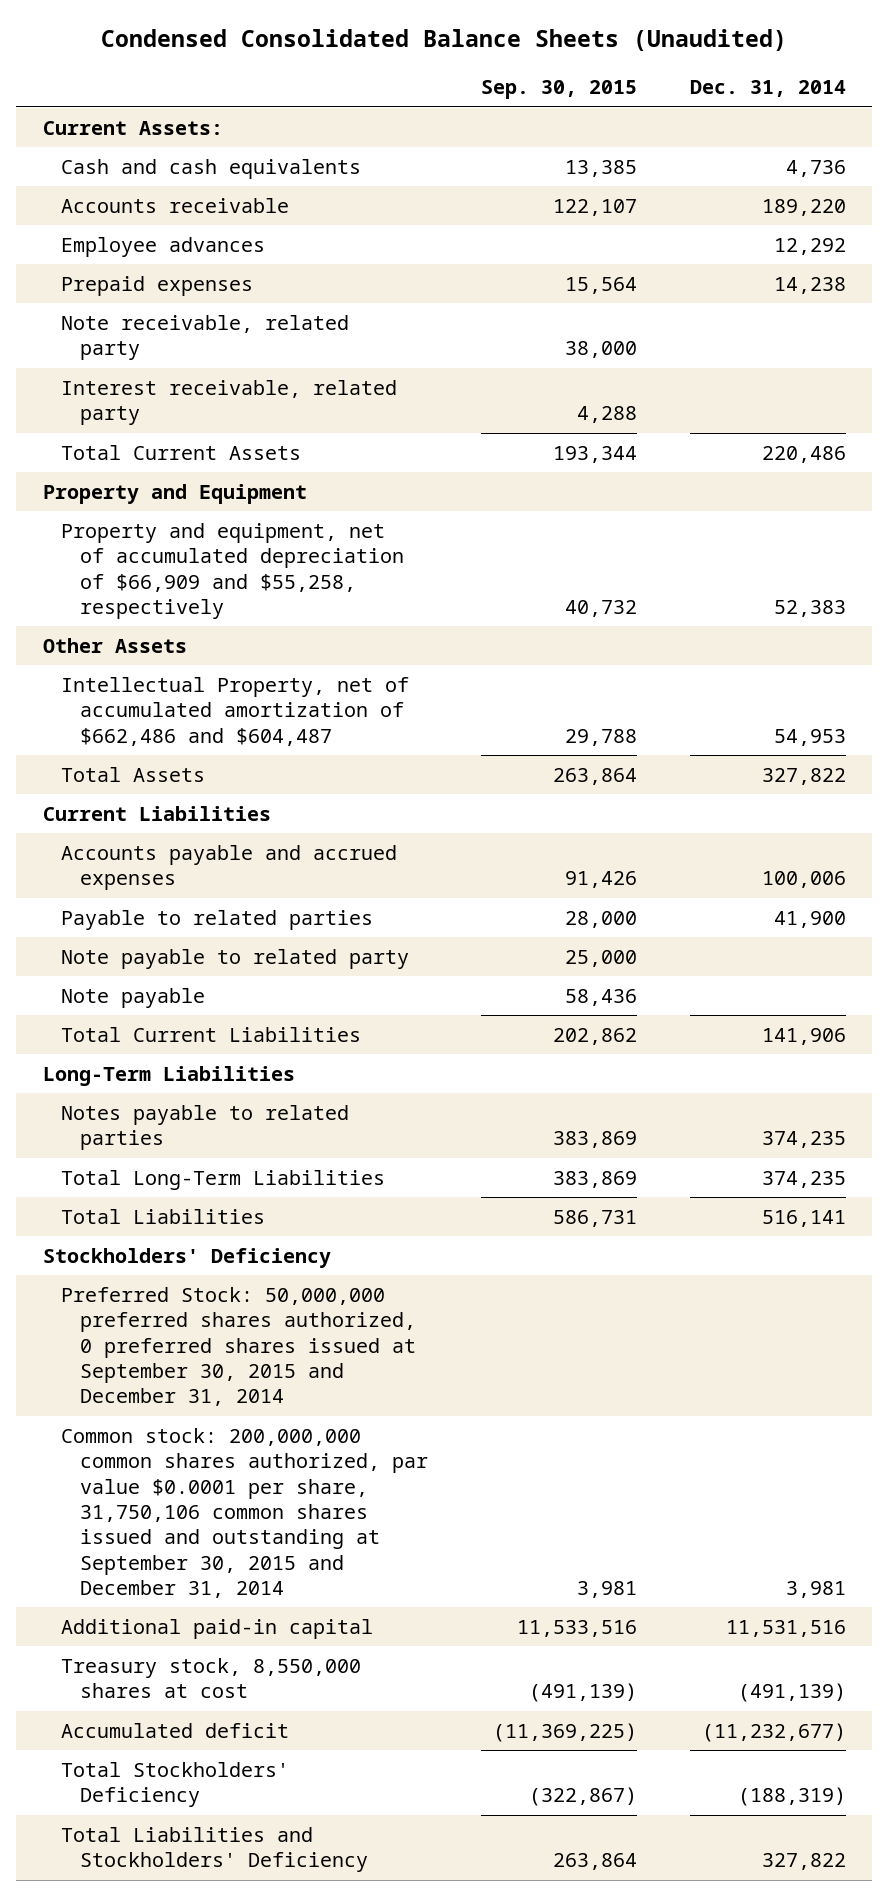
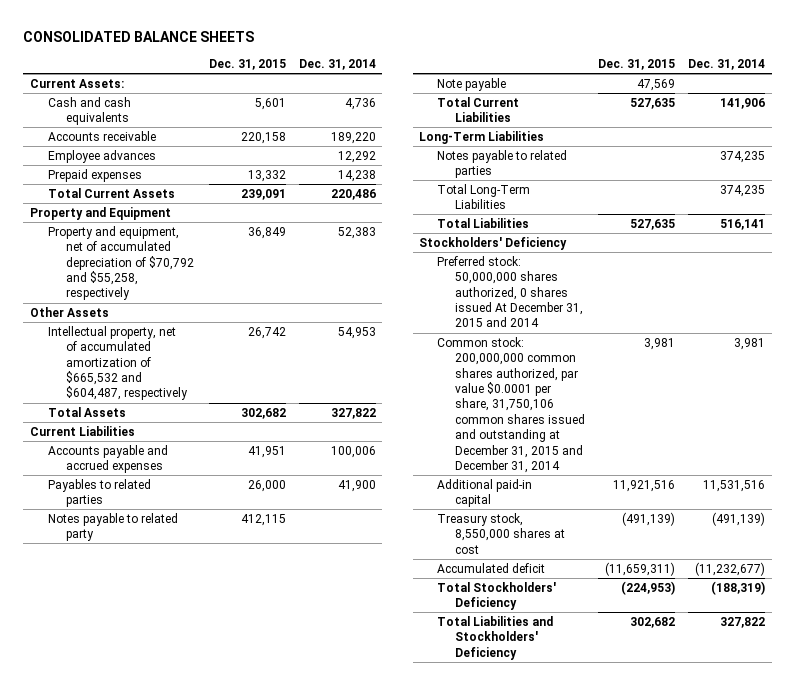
- Condensed Consolidated Balance Sheets (Unaudited)
+ CONSOLIDATED BALANCE SHEETS
- | Sep. 30, 2015 | Dec. 31, 2014
+ | Dec. 31, 2015 | Dec. 31, 2014
- Note receivable, related party | 38,000 |
- Interest receivable, related party | 4,288 |
- Property and equipment, net of accumulated depreciation of $66,909 and $55,258, respectively | 40,732 | 52,383
+ Property and equipment, net of accumulated depreciation of $70,792 and $55,258, respectively | 36,849 | 52,383
- Intellectual Property, net of accumulated amortization of $662,486 and $604,487 | 29,788 | 54,953
+ Intellectual property, net of accumulated amortization of $665,532 and $604,487, respectively | 26,742 | 54,953
- Payable to related parties | 28,000 | 41,900
- Note payable to related party | 25,000 |
+ Payables to related parties | 26,000 | 41,900
+ Notes payable to related party | 412,115 |
- Preferred Stock: 50,000,000 preferred shares authorized, 0 preferred shares issued at September 30, 2015 and December 31, 2014
- Common stock: 200,000,000 common shares authorized, par value $0.0001 per share, 31,750,106 common shares issued and outstanding at September 30, 2015 and December 31, 2014 | 3,981 | 3,981
+ Preferred stock: 50,000,000 shares authorized, 0 shares issued At December 31, 2015 and 2014
+ Common stock: 200,000,000 common shares authorized, par value $0.0001 per share, 31,750,106 common shares issued and outstanding at December 31, 2015 and December 31, 2014 | 3,981 | 3,981

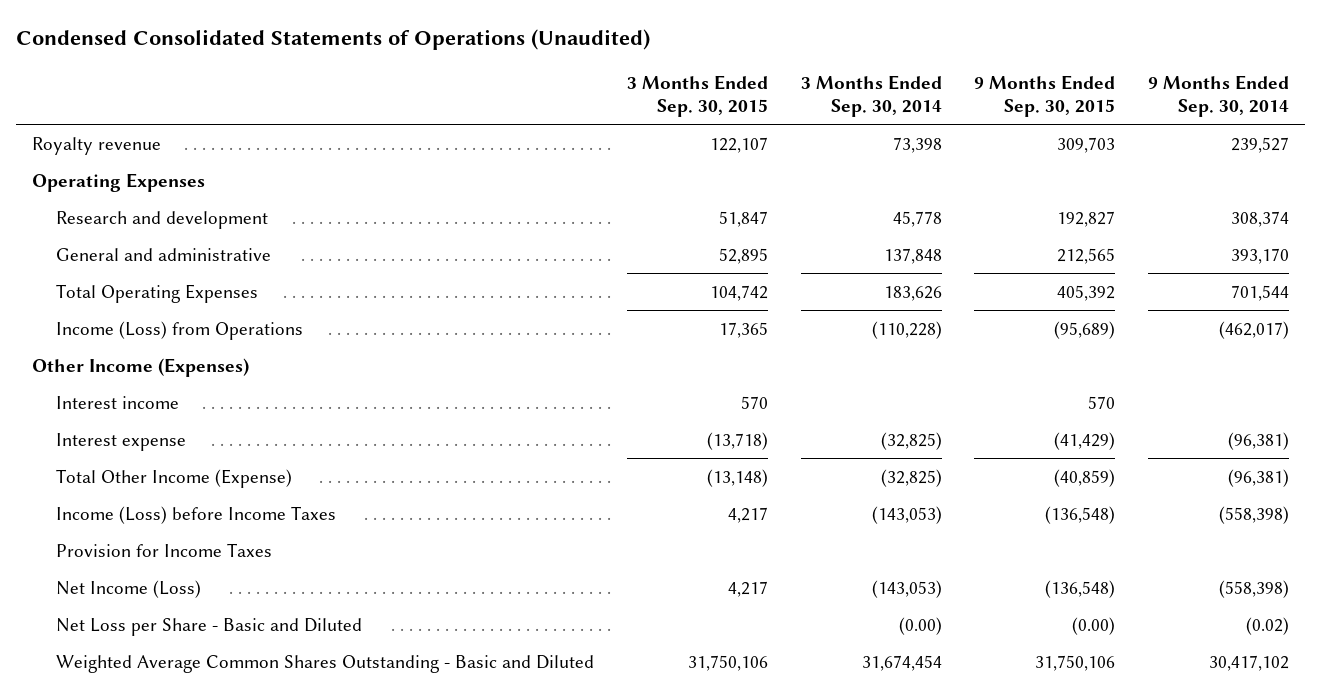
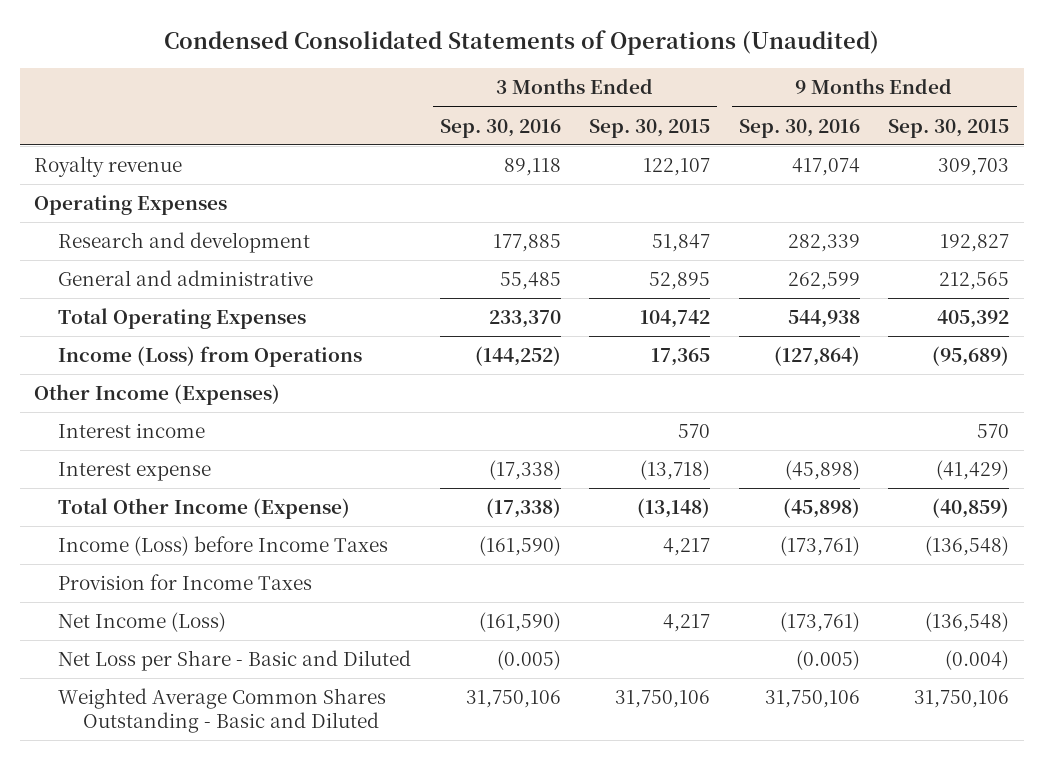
- | 3 Months Ended Sep. 30, 2015 | 3 Months Ended Sep. 30, 2014 | 9 Months Ended Sep. 30, 2015 | 9 Months Ended Sep. 30, 2014
+ | 3 Months Ended Sep. 30, 2016 | 3 Months Ended Sep. 30, 2015 | 9 Months Ended Sep. 30, 2016 | 9 Months Ended Sep. 30, 2015
- Net Loss per Share - Basic and Diluted | | (0.00) | (0.00) | (0.02)
+ Net Loss per Share - Basic and Diluted | (0.005) | | (0.005) | (0.004)

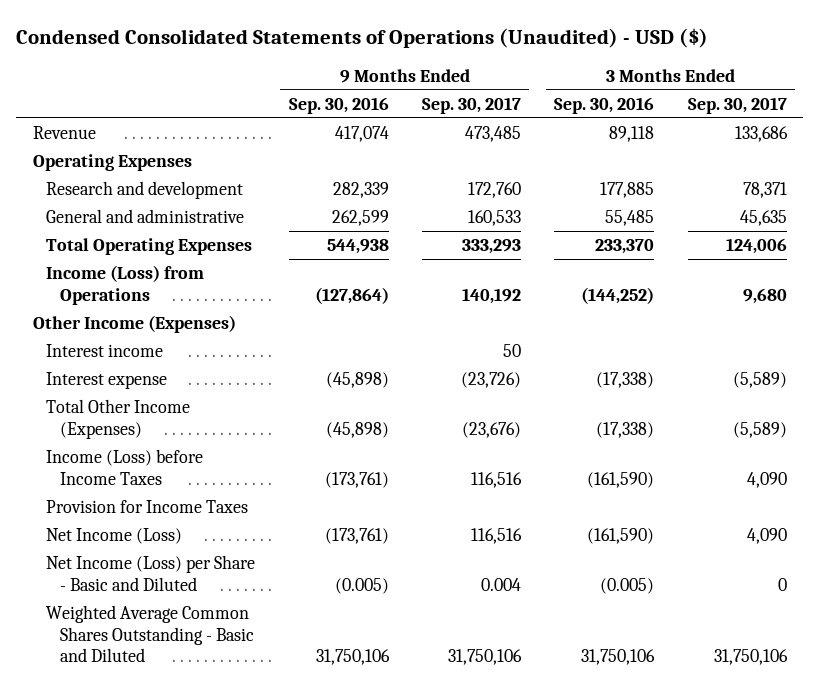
- Condensed Consolidated Statements of Operations (Unaudited)
+ Condensed Consolidated Statements of Operations (Unaudited) - USD ($)
- | 3 Months Ended Sep. 30, 2016 | 3 Months Ended Sep. 30, 2015 | 9 Months Ended Sep. 30, 2016 | 9 Months Ended Sep. 30, 2015
+ | 9 Months Ended Sep. 30, 2016 | 9 Months Ended Sep. 30, 2017 | 3 Months Ended Sep. 30, 2016 | 3 Months Ended Sep. 30, 2017
- Royalty revenue | 89,118 | 122,107 | 417,074 | 309,703
+ Revenue | 417,074 | 473,485 | 89,118 | 133,686
- Total Other Income (Expense) | (17,338) | (13,148) | (45,898) | (40,859)
+ Total Other Income (Expenses) | (45,898) | (23,676) | (17,338) | (5,589)
- Net Loss per Share - Basic and Diluted | (0.005) | | (0.005) | (0.004)
+ Net Income (Loss) per Share - Basic and Diluted | (0.005) | 0.004 | (0.005) | 0

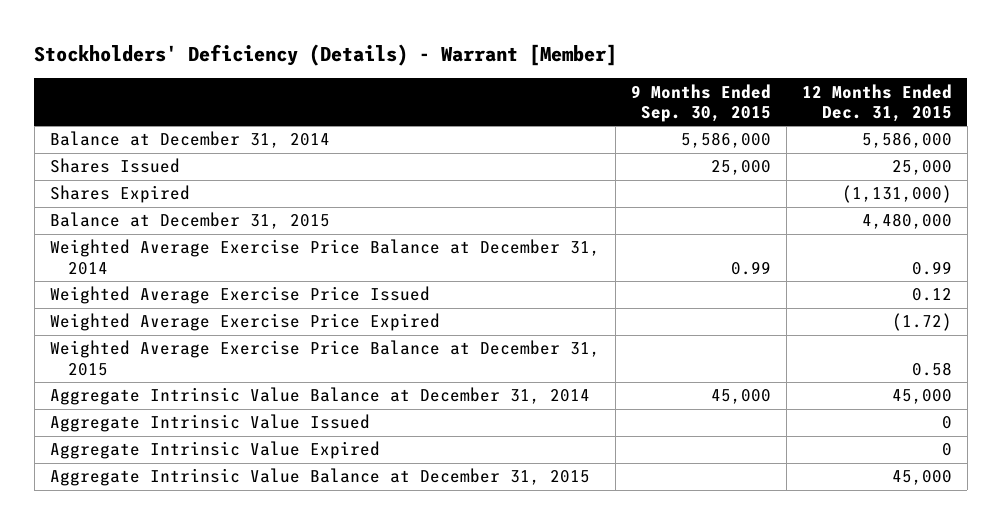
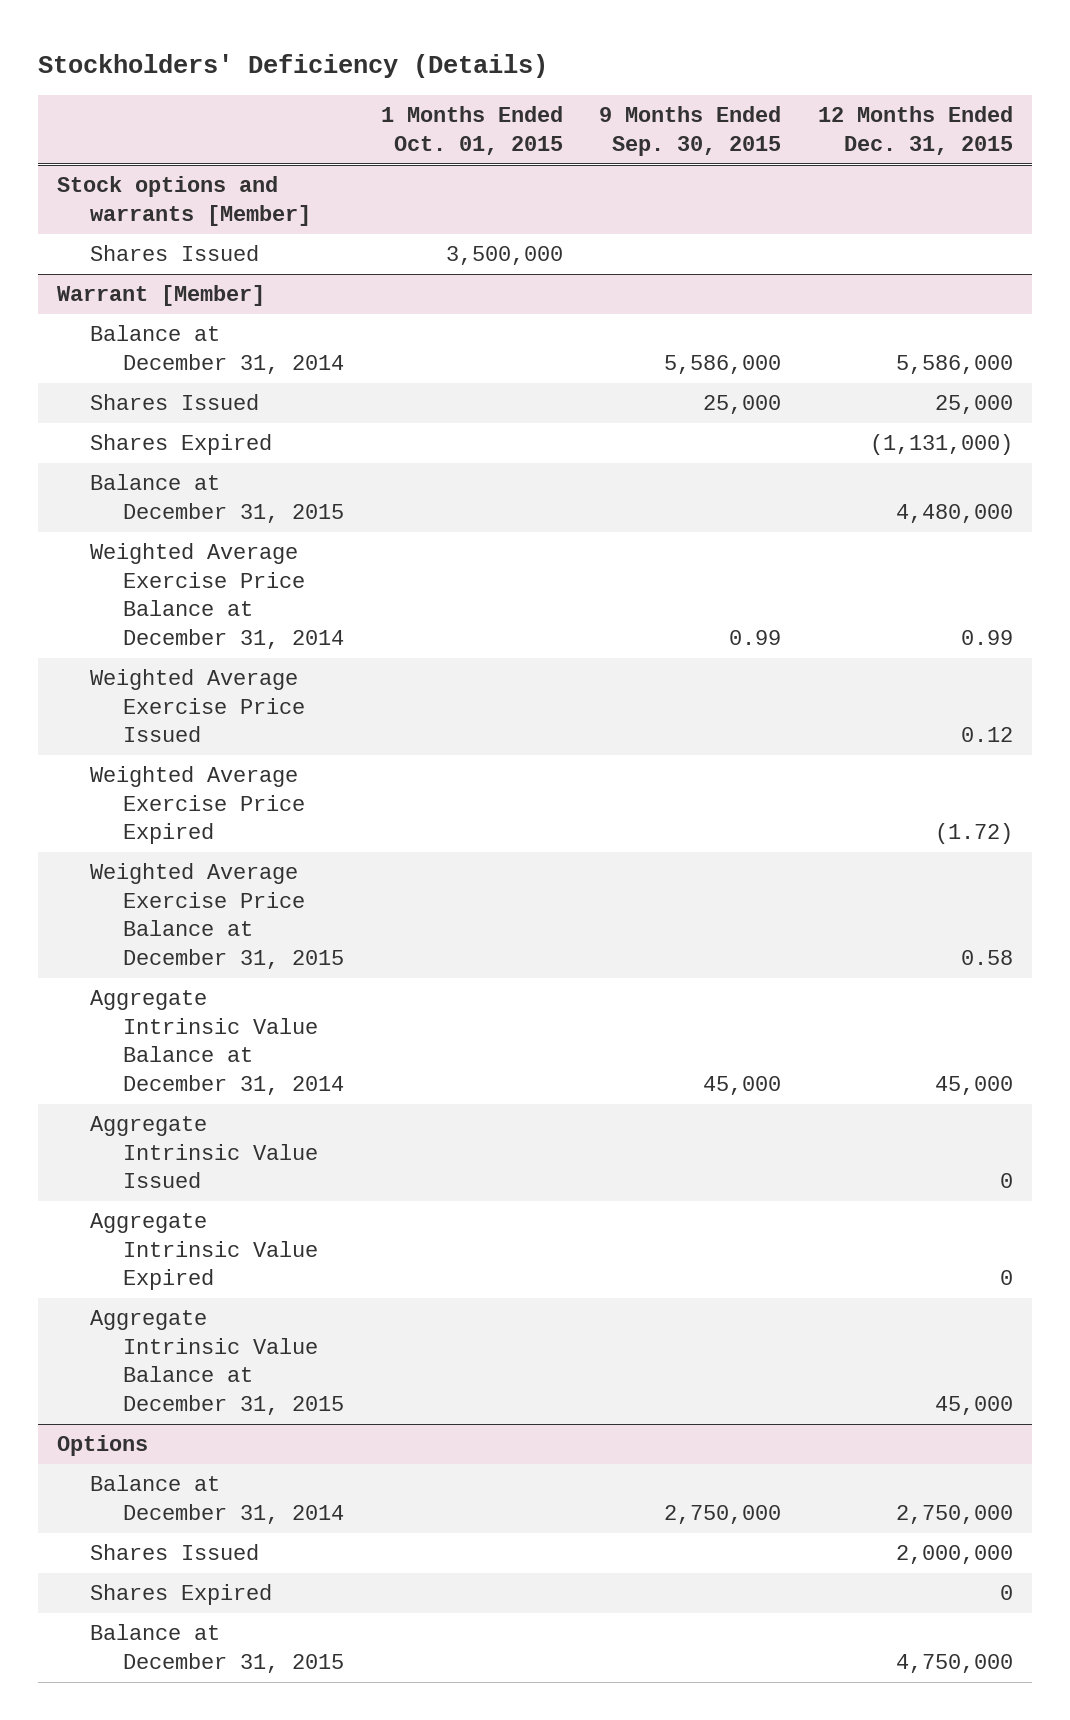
- Stockholders' Deficiency (Details) - Warrant [Member]
+ Stockholders' Deficiency (Details)
- | 9 Months Ended Sep. 30, 2015 | 12 Months Ended Dec. 31, 2015
+ | 1 Months Ended Oct. 01, 2015 | 9 Months Ended Sep. 30, 2015 | 12 Months Ended Dec. 31, 2015
+ Stock options and warrants [Member]
+ Shares Issued | 3,500,000 | |
+ Warrant [Member]
+ Options
+ Balance at December 31, 2014 | | 2,750,000 | 2,750,000
+ Shares Issued | | | 2,000,000
+ Shares Expired | | | 0
+ Balance at December 31, 2015 | | | 4,750,000

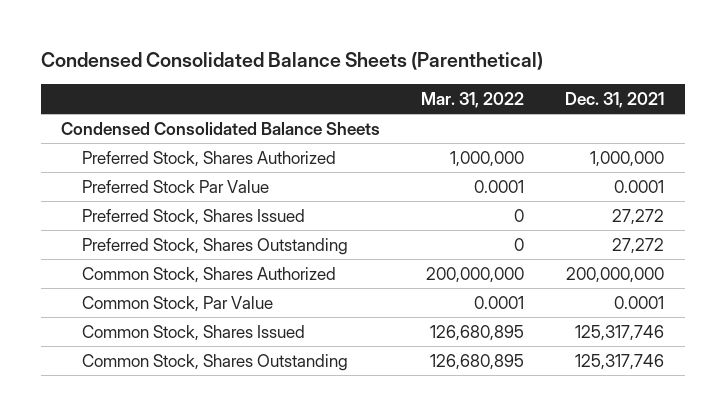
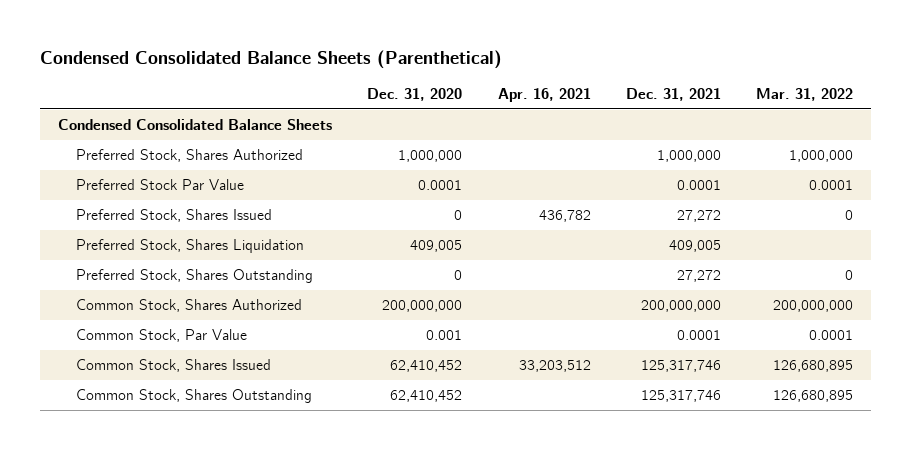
- | Mar. 31, 2022 | Dec. 31, 2021
+ | Dec. 31, 2020 | Apr. 16, 2021 | Dec. 31, 2021 | Mar. 31, 2022
+ Preferred Stock, Shares Liquidation | 409,005 | | 409,005 |

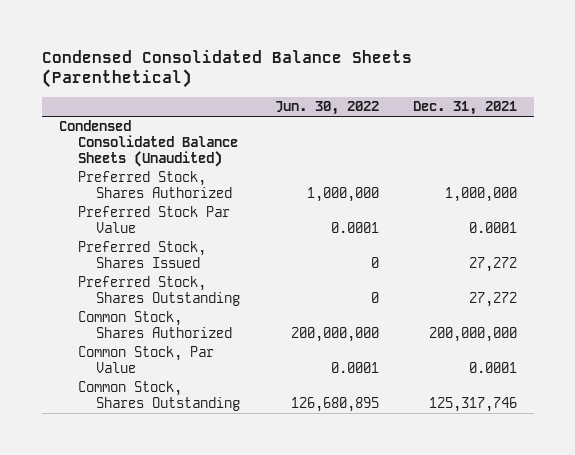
- | Dec. 31, 2020 | Apr. 16, 2021 | Dec. 31, 2021 | Mar. 31, 2022
+ | Jun. 30, 2022 | Dec. 31, 2021
- Condensed Consolidated Balance Sheets
+ Condensed Consolidated Balance Sheets (Unaudited)
- Preferred Stock, Shares Liquidation | 409,005 | | 409,005 |
- Common Stock, Shares Issued | 62,410,452 | 33,203,512 | 125,317,746 | 126,680,895

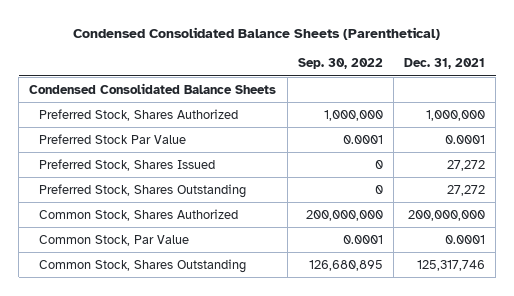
- | Jun. 30, 2022 | Dec. 31, 2021
+ | Sep. 30, 2022 | Dec. 31, 2021
- Condensed Consolidated Balance Sheets (Unaudited)
+ Condensed Consolidated Balance Sheets

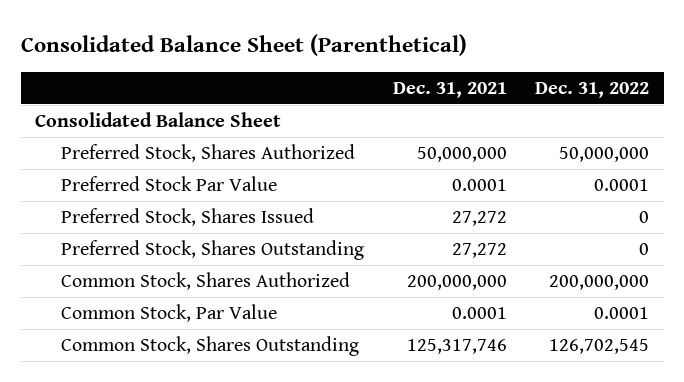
- Condensed Consolidated Balance Sheets (Parenthetical)
+ Consolidated Balance Sheet (Parenthetical)
- | Sep. 30, 2022 | Dec. 31, 2021
+ | Dec. 31, 2021 | Dec. 31, 2022
- Condensed Consolidated Balance Sheets
- Preferred Stock, Shares Authorized | 1,000,000 | 1,000,000
+ Consolidated Balance Sheet
+ Preferred Stock, Shares Authorized | 50,000,000 | 50,000,000

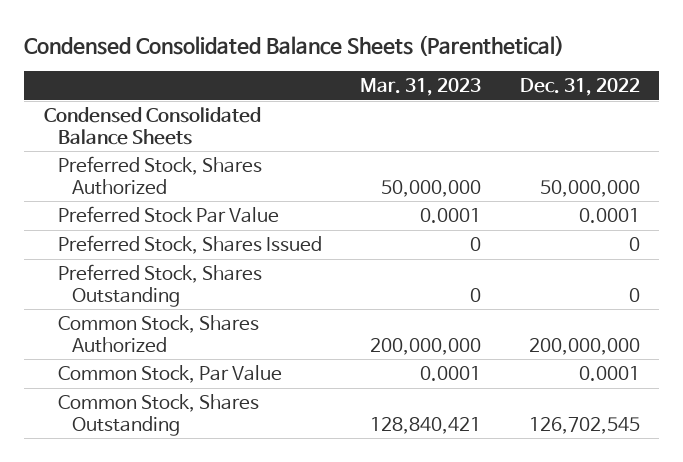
- Consolidated Balance Sheet (Parenthetical)
+ Condensed Consolidated Balance Sheets (Parenthetical)
- | Dec. 31, 2021 | Dec. 31, 2022
+ | Mar. 31, 2023 | Dec. 31, 2022
- Consolidated Balance Sheet
+ Condensed Consolidated Balance Sheets

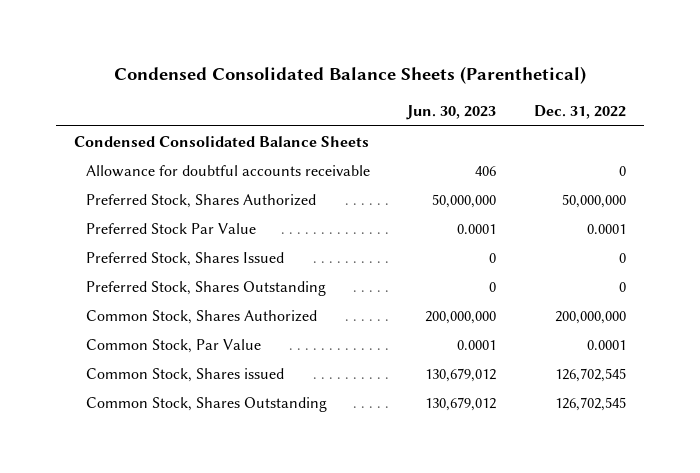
- | Mar. 31, 2023 | Dec. 31, 2022
+ | Jun. 30, 2023 | Dec. 31, 2022
+ Allowance for doubtful accounts receivable | 406 | 0
+ Common Stock, Shares issued | 130,679,012 | 126,702,545

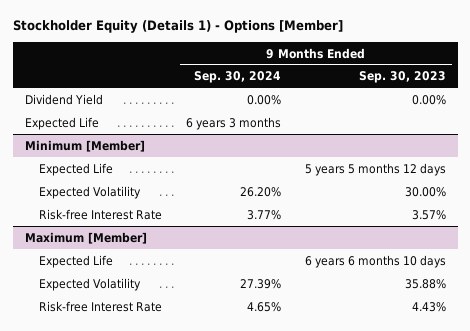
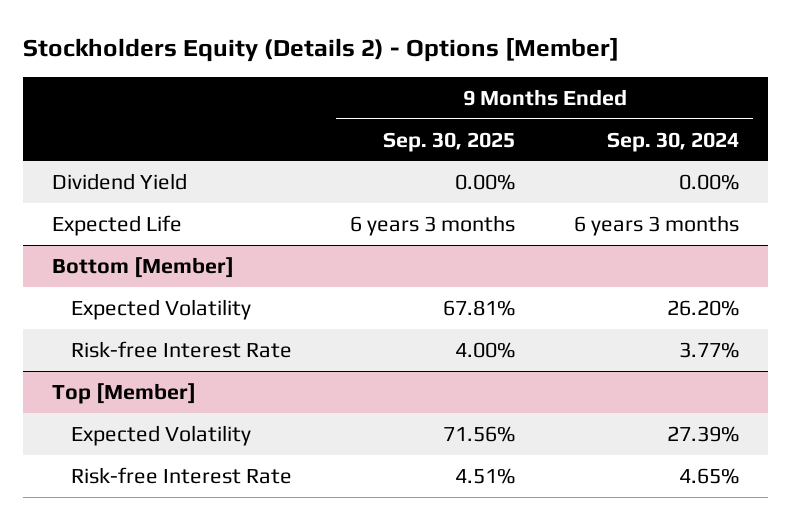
- Stockholder Equity (Details 1) - Options [Member]
+ Stockholders Equity (Details 2) - Options [Member]
- | 9 Months Ended Sep. 30, 2024 | 9 Months Ended Sep. 30, 2023
+ | 9 Months Ended Sep. 30, 2025 | 9 Months Ended Sep. 30, 2024
- Minimum [Member]
- Expected Life | | 5 years 5 months 12 days
+ Bottom [Member]
- Maximum [Member]
- Expected Life | | 6 years 6 months 10 days
+ Top [Member]

